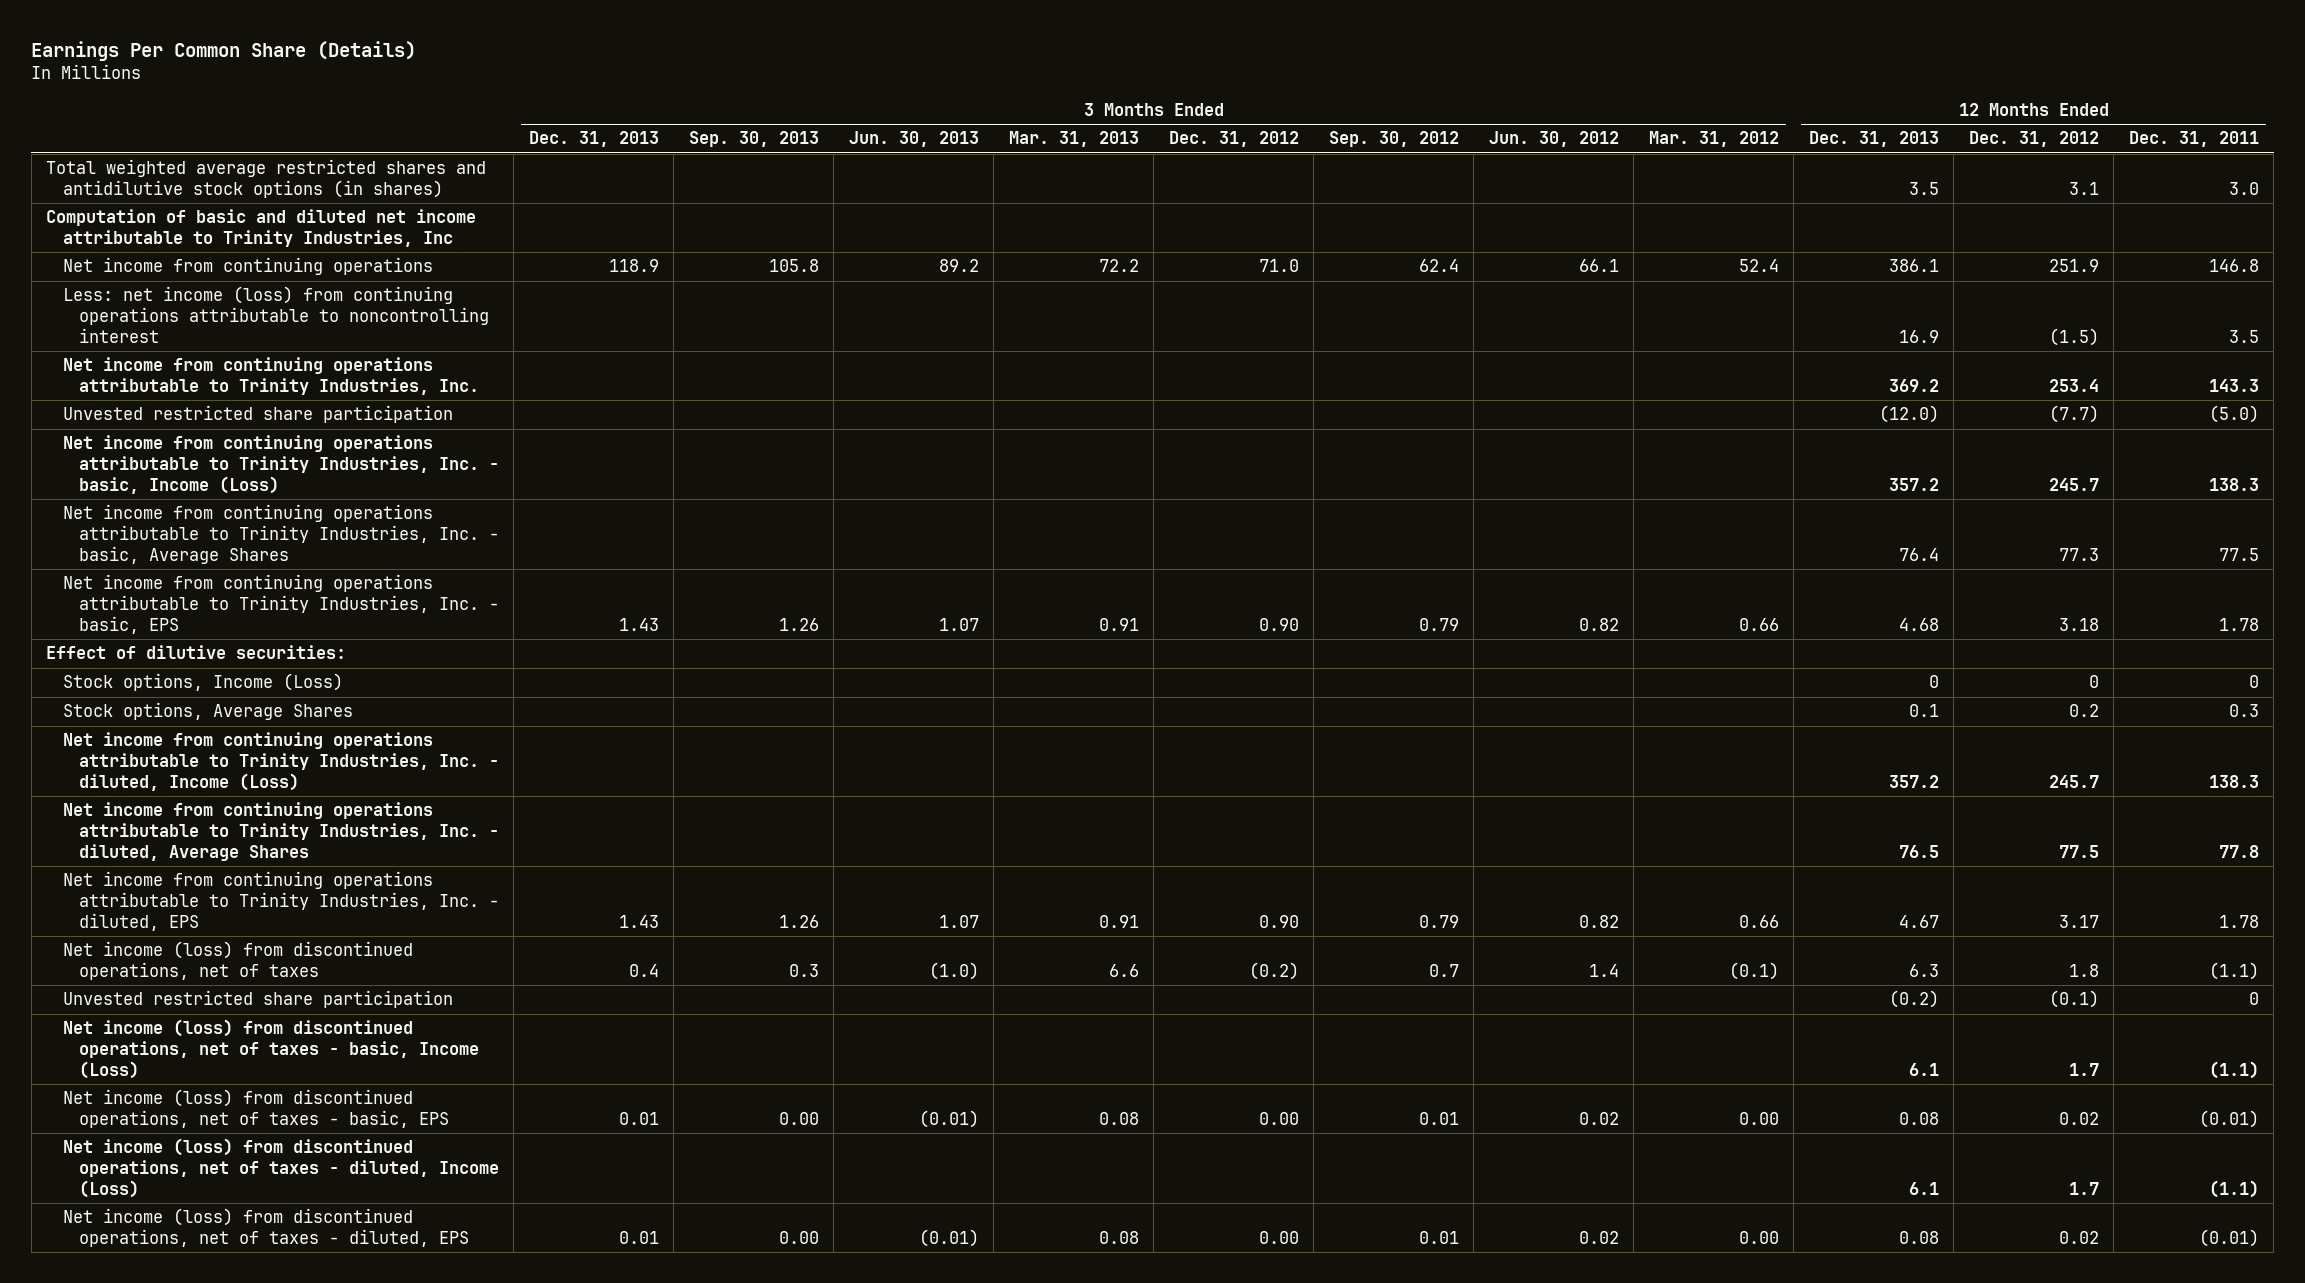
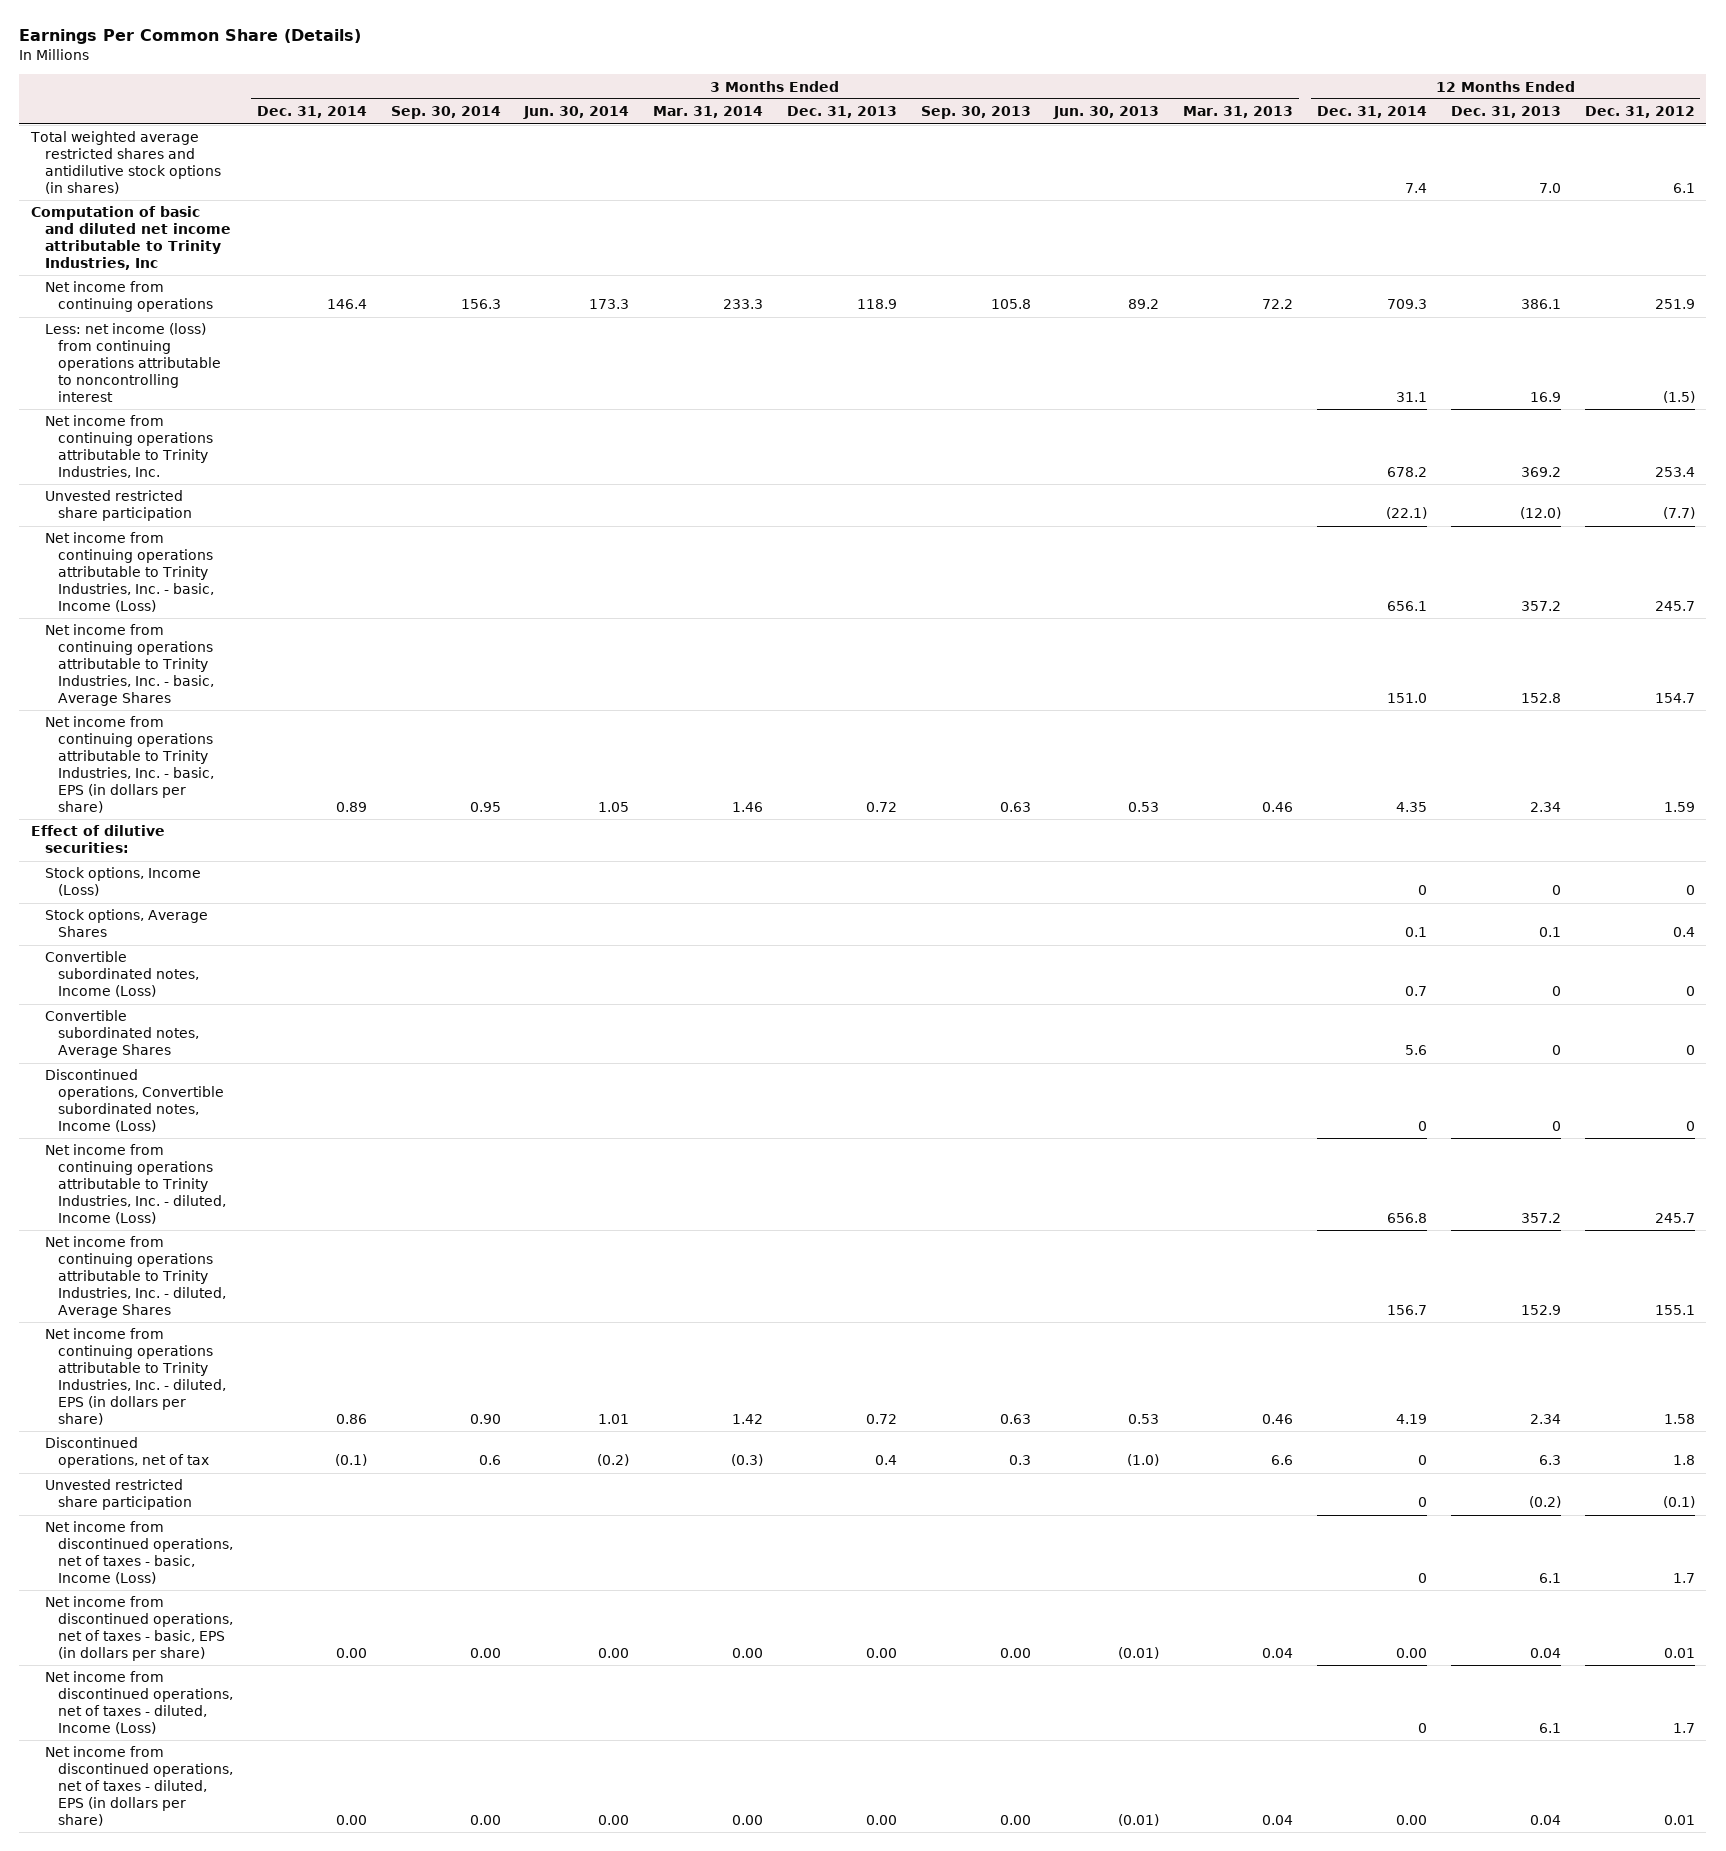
- | 3 Months Ended Dec. 31, 2013 | 3 Months Ended Sep. 30, 2013 | 3 Months Ended Jun. 30, 2013 | 3 Months Ended Mar. 31, 2013 | 3 Months Ended Dec. 31, 2012 | 3 Months Ended Sep. 30, 2012 | 3 Months Ended Jun. 30, 2012 | 3 Months Ended Mar. 31, 2012 | 12 Months Ended Dec. 31, 2013 | 12 Months Ended Dec. 31, 2012 | 12 Months Ended Dec. 31, 2011
+ | 3 Months Ended Dec. 31, 2014 | 3 Months Ended Sep. 30, 2014 | 3 Months Ended Jun. 30, 2014 | 3 Months Ended Mar. 31, 2014 | 3 Months Ended Dec. 31, 2013 | 3 Months Ended Sep. 30, 2013 | 3 Months Ended Jun. 30, 2013 | 3 Months Ended Mar. 31, 2013 | 12 Months Ended Dec. 31, 2014 | 12 Months Ended Dec. 31, 2013 | 12 Months Ended Dec. 31, 2012
- Total weighted average restricted shares and antidilutive stock options (in shares) | | | | | | | | | 3.5 | 3.1 | 3.0
+ Total weighted average restricted shares and antidilutive stock options (in shares) | | | | | | | | | 7.4 | 7.0 | 6.1
- Net income from continuing operations attributable to Trinity Industries, Inc. - basic, Average Shares | | | | | | | | | 76.4 | 77.3 | 77.5
- Net income from continuing operations attributable to Trinity Industries, Inc. - basic, EPS | 1.43 | 1.26 | 1.07 | 0.91 | 0.90 | 0.79 | 0.82 | 0.66 | 4.68 | 3.18 | 1.78
+ Net income from continuing operations attributable to Trinity Industries, Inc. - basic, Average Shares | | | | | | | | | 151.0 | 152.8 | 154.7
+ Net income from continuing operations attributable to Trinity Industries, Inc. - basic, EPS (in dollars per share) | 0.89 | 0.95 | 1.05 | 1.46 | 0.72 | 0.63 | 0.53 | 0.46 | 4.35 | 2.34 | 1.59
- Stock options, Average Shares | | | | | | | | | 0.1 | 0.2 | 0.3
+ Stock options, Average Shares | | | | | | | | | 0.1 | 0.1 | 0.4
+ Convertible subordinated notes, Income (Loss) | | | | | | | | | 0.7 | 0 | 0
+ Convertible subordinated notes, Average Shares | | | | | | | | | 5.6 | 0 | 0
+ Discontinued operations, Convertible subordinated notes, Income (Loss) | | | | | | | | | 0 | 0 | 0
- Net income from continuing operations attributable to Trinity Industries, Inc. - diluted, Average Shares | | | | | | | | | 76.5 | 77.5 | 77.8
- Net income from continuing operations attributable to Trinity Industries, Inc. - diluted, EPS | 1.43 | 1.26 | 1.07 | 0.91 | 0.90 | 0.79 | 0.82 | 0.66 | 4.67 | 3.17 | 1.78
- Net income (loss) from discontinued operations, net of taxes | 0.4 | 0.3 | (1.0) | 6.6 | (0.2) | 0.7 | 1.4 | (0.1) | 6.3 | 1.8 | (1.1)
+ Net income from continuing operations attributable to Trinity Industries, Inc. - diluted, Average Shares | | | | | | | | | 156.7 | 152.9 | 155.1
+ Net income from continuing operations attributable to Trinity Industries, Inc. - diluted, EPS (in dollars per share) | 0.86 | 0.90 | 1.01 | 1.42 | 0.72 | 0.63 | 0.53 | 0.46 | 4.19 | 2.34 | 1.58
+ Discontinued operations, net of tax | (0.1) | 0.6 | (0.2) | (0.3) | 0.4 | 0.3 | (1.0) | 6.6 | 0 | 6.3 | 1.8
- Net income (loss) from discontinued operations, net of taxes - basic, Income (Loss) | | | | | | | | | 6.1 | 1.7 | (1.1)
- Net income (loss) from discontinued operations, net of taxes - basic, EPS | 0.01 | 0.00 | (0.01) | 0.08 | 0.00 | 0.01 | 0.02 | 0.00 | 0.08 | 0.02 | (0.01)
- Net income (loss) from discontinued operations, net of taxes - diluted, Income (Loss) | | | | | | | | | 6.1 | 1.7 | (1.1)
- Net income (loss) from discontinued operations, net of taxes - diluted, EPS | 0.01 | 0.00 | (0.01) | 0.08 | 0.00 | 0.01 | 0.02 | 0.00 | 0.08 | 0.02 | (0.01)
+ Net income from discontinued operations, net of taxes - basic, Income (Loss) | | | | | | | | | 0 | 6.1 | 1.7
+ Net income from discontinued operations, net of taxes - basic, EPS (in dollars per share) | 0.00 | 0.00 | 0.00 | 0.00 | 0.00 | 0.00 | (0.01) | 0.04 | 0.00 | 0.04 | 0.01
+ Net income from discontinued operations, net of taxes - diluted, Income (Loss) | | | | | | | | | 0 | 6.1 | 1.7
+ Net income from discontinued operations, net of taxes - diluted, EPS (in dollars per share) | 0.00 | 0.00 | 0.00 | 0.00 | 0.00 | 0.00 | (0.01) | 0.04 | 0.00 | 0.04 | 0.01

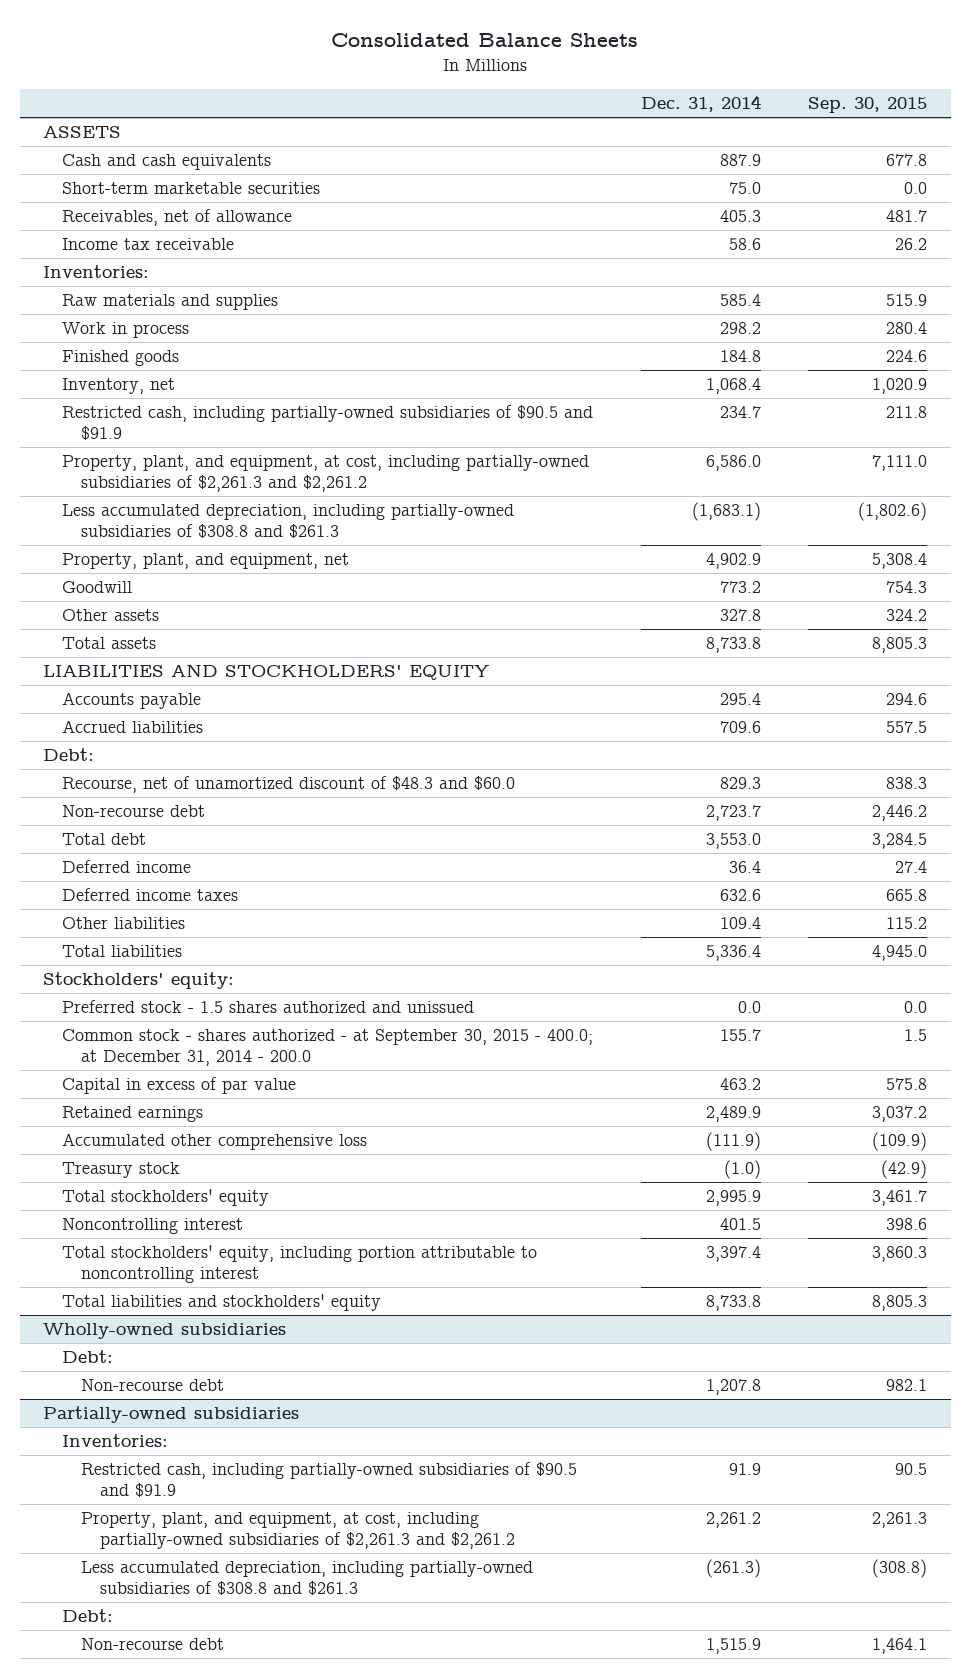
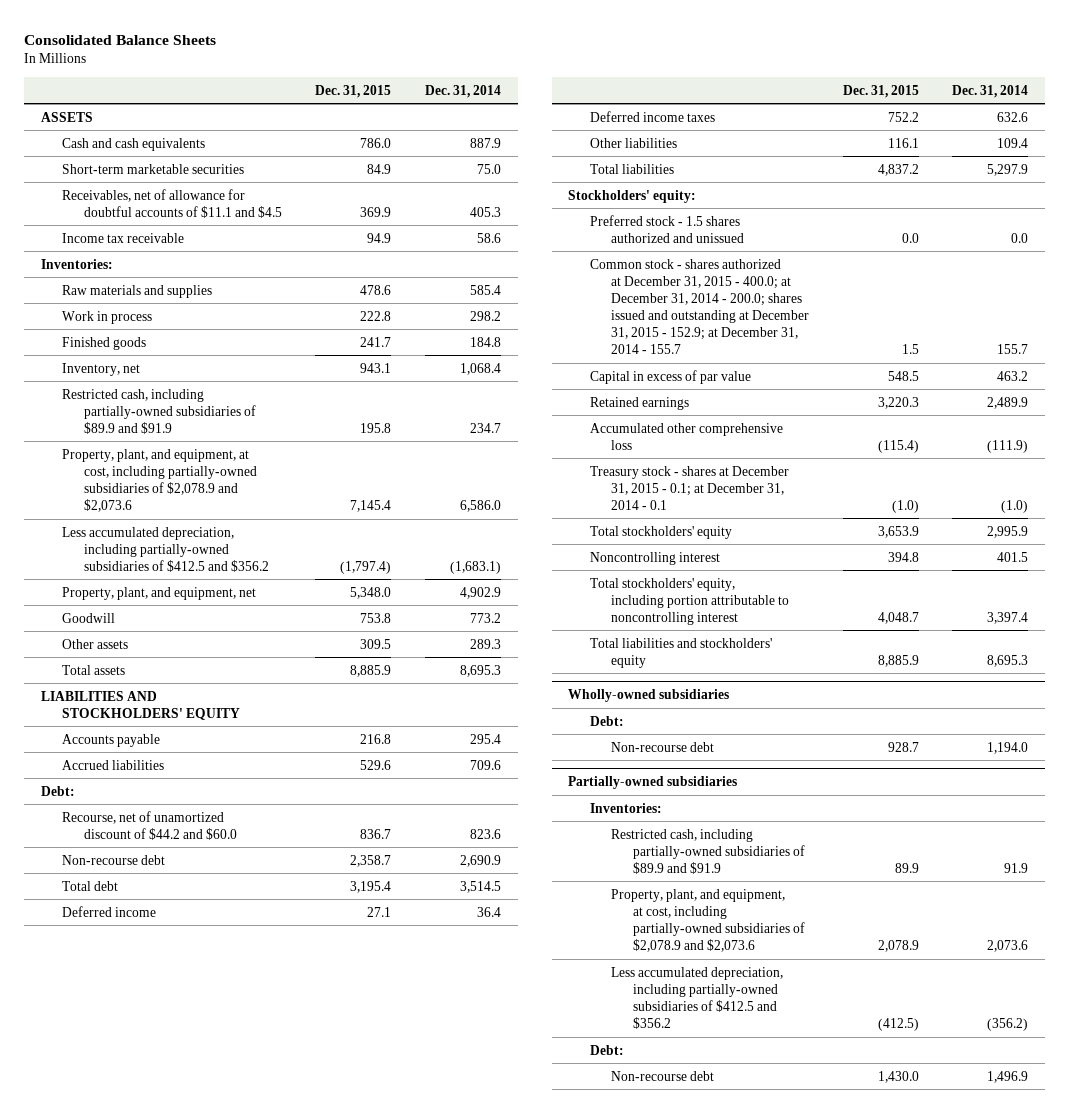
- | Dec. 31, 2014 | Sep. 30, 2015
+ | Dec. 31, 2015 | Dec. 31, 2014
- Receivables, net of allowance | 405.3 | 481.7
+ Receivables, net of allowance for doubtful accounts of $11.1 and $4.5 | 369.9 | 405.3
- Restricted cash, including partially-owned subsidiaries of $90.5 and $91.9 | 234.7 | 211.8
- Property, plant, and equipment, at cost, including partially-owned subsidiaries of $2,261.3 and $2,261.2 | 6,586.0 | 7,111.0
- Less accumulated depreciation, including partially-owned subsidiaries of $308.8 and $261.3 | (1,683.1) | (1,802.6)
+ Restricted cash, including partially-owned subsidiaries of $89.9 and $91.9 | 195.8 | 234.7
+ Property, plant, and equipment, at cost, including partially-owned subsidiaries of $2,078.9 and $2,073.6 | 7,145.4 | 6,586.0
+ Less accumulated depreciation, including partially-owned subsidiaries of $412.5 and $356.2 | (1,797.4) | (1,683.1)
- Other assets | 327.8 | 324.2
- Total assets | 8,733.8 | 8,805.3
+ Other assets | 309.5 | 289.3
+ Total assets | 8,885.9 | 8,695.3
- Recourse, net of unamortized discount of $48.3 and $60.0 | 829.3 | 838.3
- Non-recourse debt | 2,723.7 | 2,446.2
- Total debt | 3,553.0 | 3,284.5
+ Recourse, net of unamortized discount of $44.2 and $60.0 | 836.7 | 823.6
+ Non-recourse debt | 2,358.7 | 2,690.9
+ Total debt | 3,195.4 | 3,514.5
- Total liabilities | 5,336.4 | 4,945.0
+ Total liabilities | 4,837.2 | 5,297.9
- Common stock - shares authorized - at September 30, 2015 - 400.0; at December 31, 2014 - 200.0 | 155.7 | 1.5
+ Common stock - shares authorized at December 31, 2015 - 400.0; at December 31, 2014 - 200.0; shares issued and outstanding at December 31, 2015 - 152.9; at December 31, 2014 - 155.7 | 1.5 | 155.7
- Treasury stock | (1.0) | (42.9)
+ Treasury stock - shares at December 31, 2015 - 0.1; at December 31, 2014 - 0.1 | (1.0) | (1.0)
- Total liabilities and stockholders' equity | 8,733.8 | 8,805.3
+ Total liabilities and stockholders' equity | 8,885.9 | 8,695.3
@ Wholly-owned subsidiaries
- Non-recourse debt | 1,207.8 | 982.1
+ Non-recourse debt | 928.7 | 1,194.0
@ Partially-owned subsidiaries
- Restricted cash, including partially-owned subsidiaries of $90.5 and $91.9 | 91.9 | 90.5
- Property, plant, and equipment, at cost, including partially-owned subsidiaries of $2,261.3 and $2,261.2 | 2,261.2 | 2,261.3
- Less accumulated depreciation, including partially-owned subsidiaries of $308.8 and $261.3 | (261.3) | (308.8)
+ Restricted cash, including partially-owned subsidiaries of $89.9 and $91.9 | 89.9 | 91.9
+ Property, plant, and equipment, at cost, including partially-owned subsidiaries of $2,078.9 and $2,073.6 | 2,078.9 | 2,073.6
+ Less accumulated depreciation, including partially-owned subsidiaries of $412.5 and $356.2 | (412.5) | (356.2)
- Non-recourse debt | 1,515.9 | 1,464.1
+ Non-recourse debt | 1,430.0 | 1,496.9

